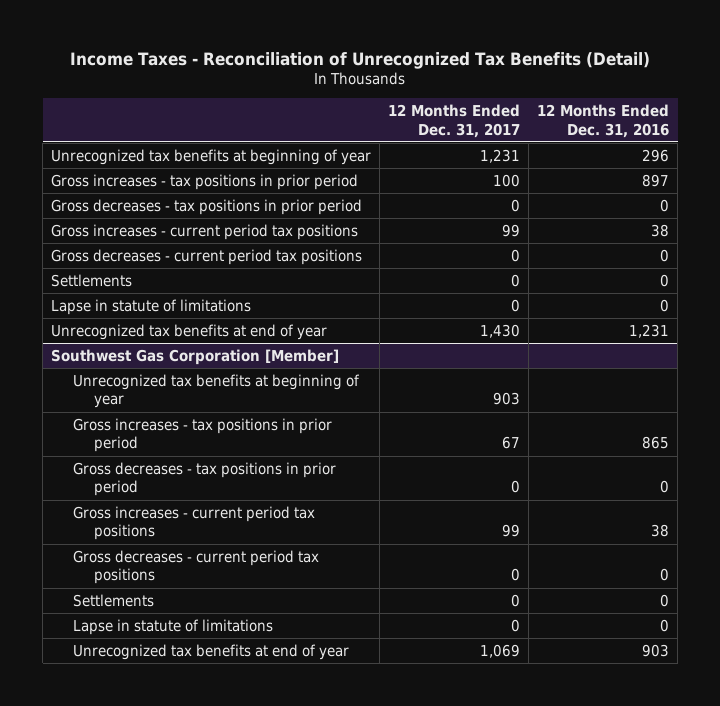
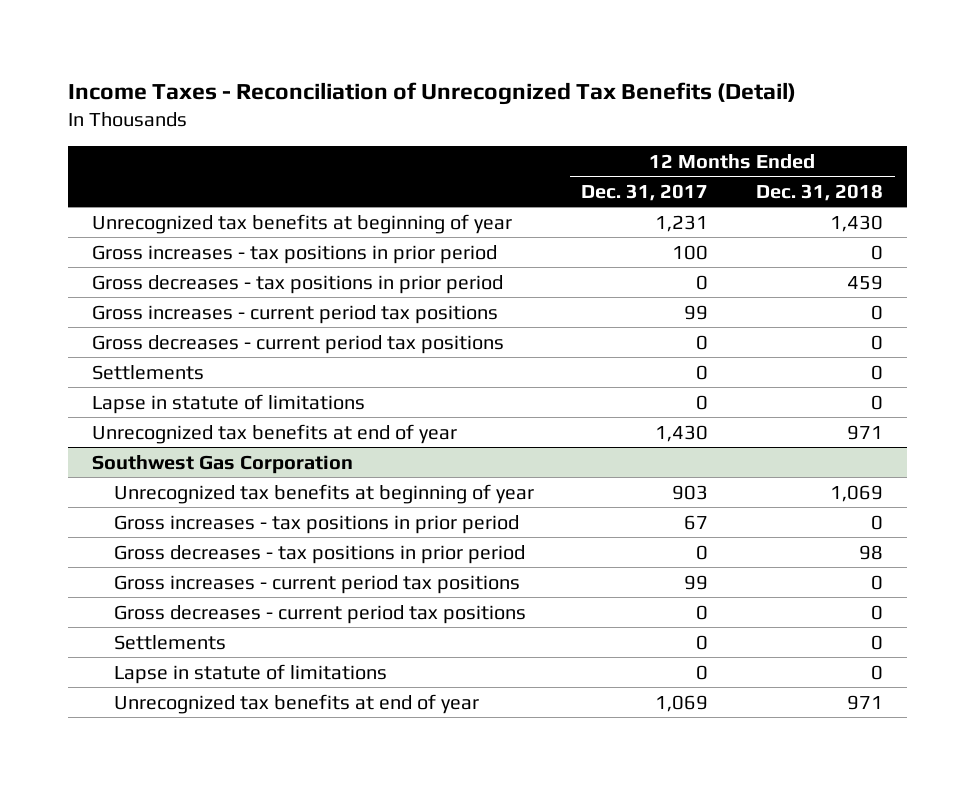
- | 12 Months Ended Dec. 31, 2017 | 12 Months Ended Dec. 31, 2016
+ | 12 Months Ended Dec. 31, 2017 | 12 Months Ended Dec. 31, 2018
- Southwest Gas Corporation [Member]
+ Southwest Gas Corporation

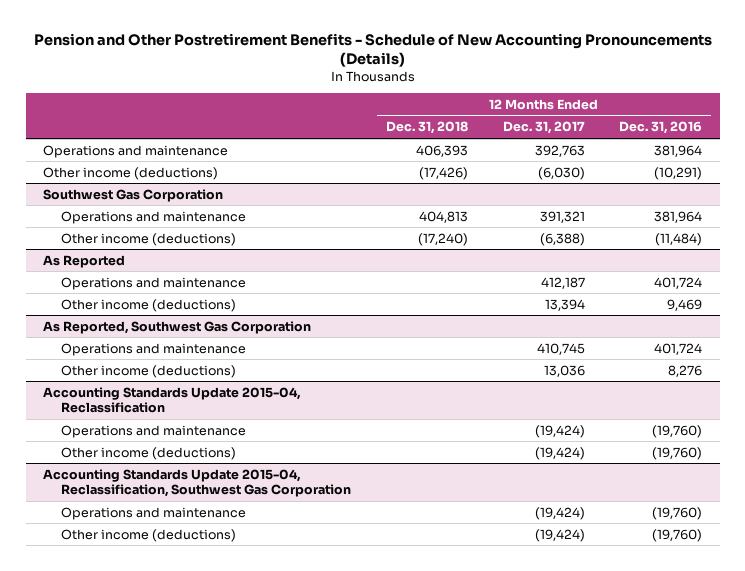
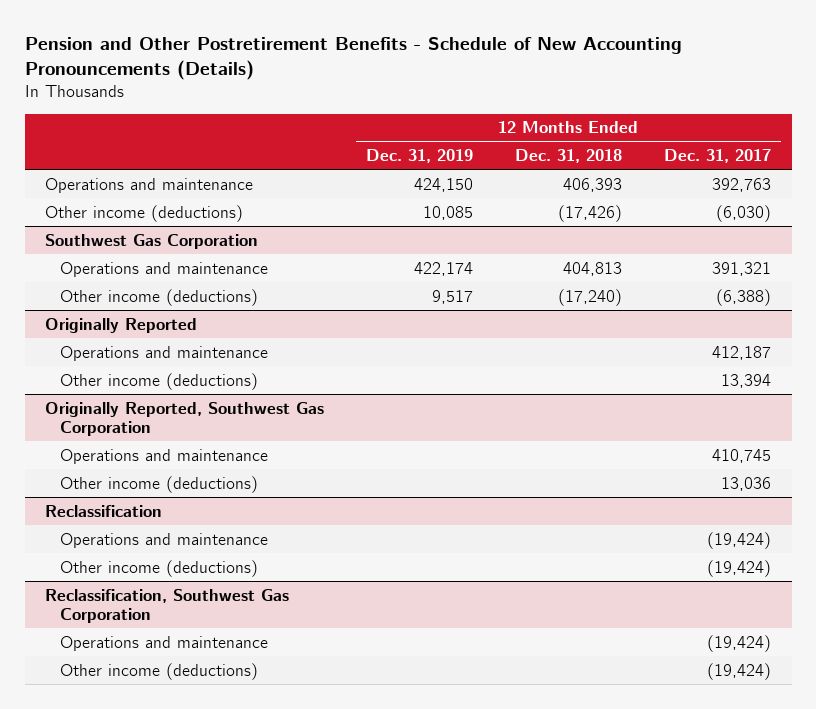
- | 12 Months Ended Dec. 31, 2018 | 12 Months Ended Dec. 31, 2017 | 12 Months Ended Dec. 31, 2016
+ | 12 Months Ended Dec. 31, 2019 | 12 Months Ended Dec. 31, 2018 | 12 Months Ended Dec. 31, 2017
- As Reported
+ Originally Reported
- As Reported, Southwest Gas Corporation
+ Originally Reported, Southwest Gas Corporation
- Accounting Standards Update 2015-04, Reclassification
+ Reclassification
- Accounting Standards Update 2015-04, Reclassification, Southwest Gas Corporation
+ Reclassification, Southwest Gas Corporation

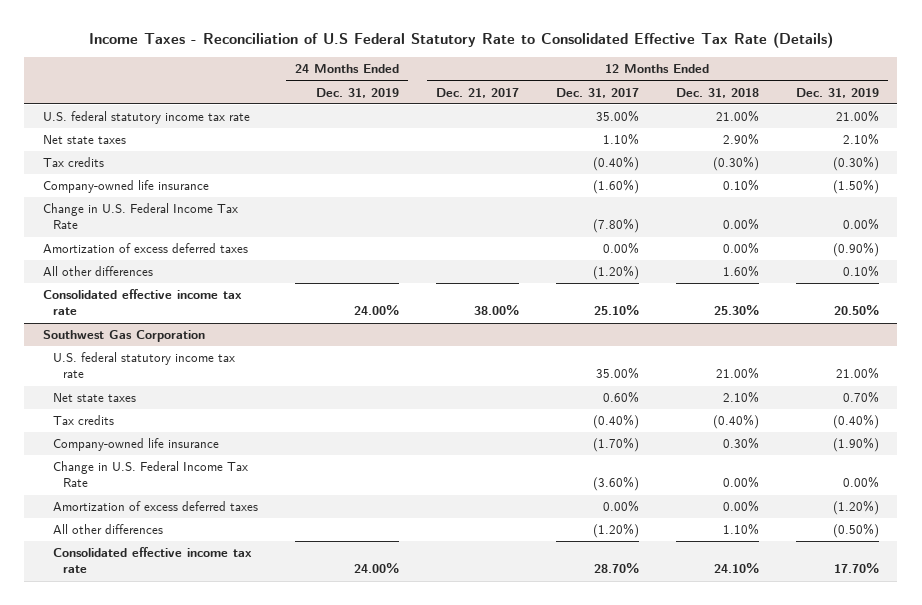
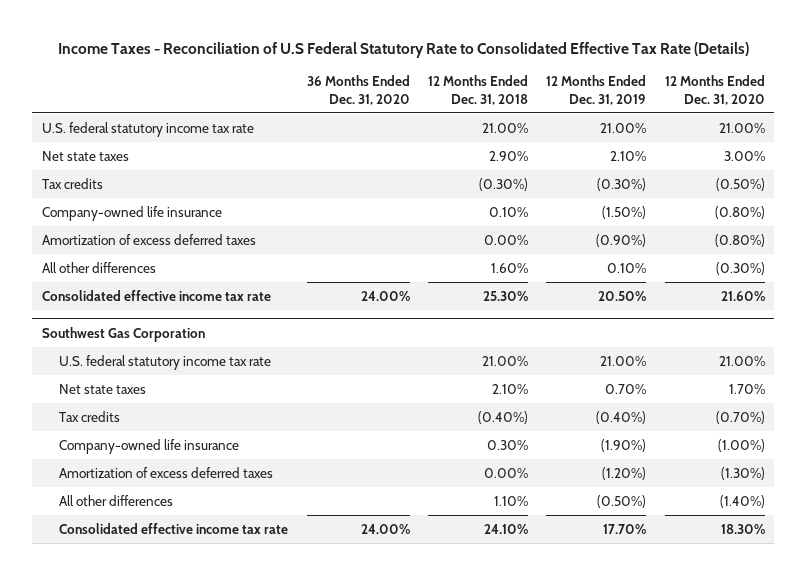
- | 24 Months Ended Dec. 31, 2019 | 12 Months Ended Dec. 21, 2017 | 12 Months Ended Dec. 31, 2017 | 12 Months Ended Dec. 31, 2018 | 12 Months Ended Dec. 31, 2019
+ | 36 Months Ended Dec. 31, 2020 | 12 Months Ended Dec. 31, 2018 | 12 Months Ended Dec. 31, 2019 | 12 Months Ended Dec. 31, 2020
- Change in U.S. Federal Income Tax Rate | | | (7.80%) | 0.00% | 0.00%
@ Southwest Gas Corporation
- Change in U.S. Federal Income Tax Rate | | | (3.60%) | 0.00% | 0.00%

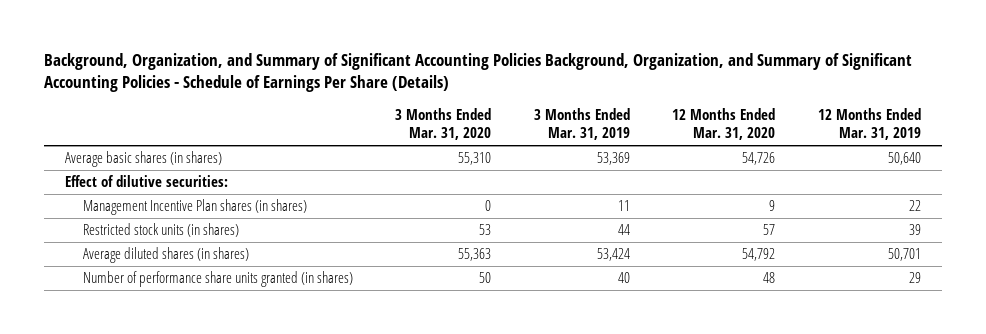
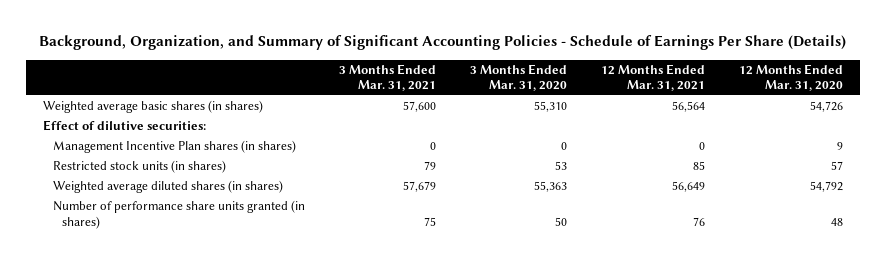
- Background, Organization, and Summary of Significant Accounting Policies Background, Organization, and Summary of Significant Accounting Policies - Schedule of Earnings Per Share (Details)
+ Background, Organization, and Summary of Significant Accounting Policies - Schedule of Earnings Per Share (Details)
- | 3 Months Ended Mar. 31, 2020 | 3 Months Ended Mar. 31, 2019 | 12 Months Ended Mar. 31, 2020 | 12 Months Ended Mar. 31, 2019
+ | 3 Months Ended Mar. 31, 2021 | 3 Months Ended Mar. 31, 2020 | 12 Months Ended Mar. 31, 2021 | 12 Months Ended Mar. 31, 2020
- Average basic shares (in shares) | 55,310 | 53,369 | 54,726 | 50,640
+ Weighted average basic shares (in shares) | 57,600 | 55,310 | 56,564 | 54,726
- Average diluted shares (in shares) | 55,363 | 53,424 | 54,792 | 50,701
+ Weighted average diluted shares (in shares) | 57,679 | 55,363 | 56,649 | 54,792

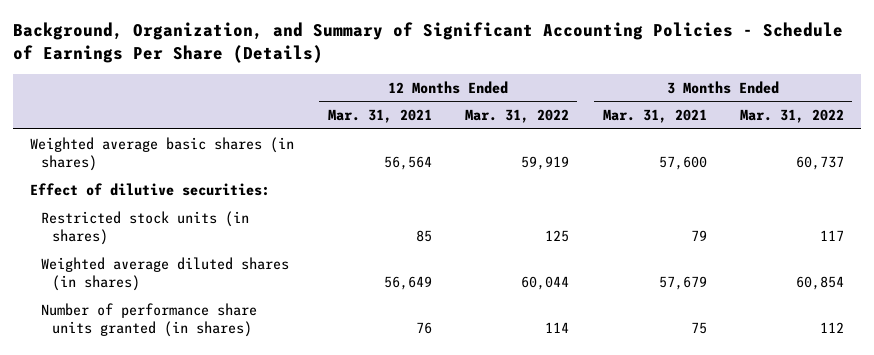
- | 3 Months Ended Mar. 31, 2021 | 3 Months Ended Mar. 31, 2020 | 12 Months Ended Mar. 31, 2021 | 12 Months Ended Mar. 31, 2020
+ | 12 Months Ended Mar. 31, 2021 | 12 Months Ended Mar. 31, 2022 | 3 Months Ended Mar. 31, 2021 | 3 Months Ended Mar. 31, 2022
- Management Incentive Plan shares (in shares) | 0 | 0 | 0 | 9

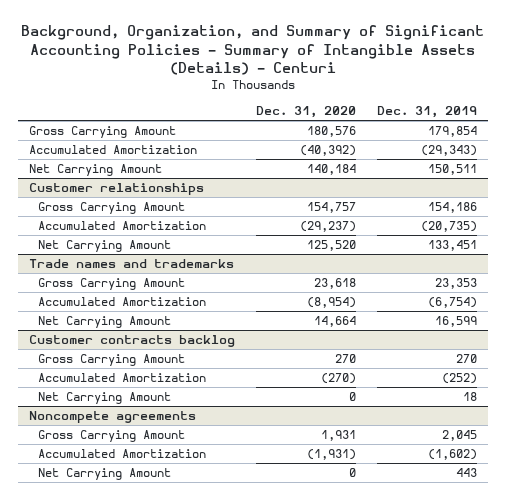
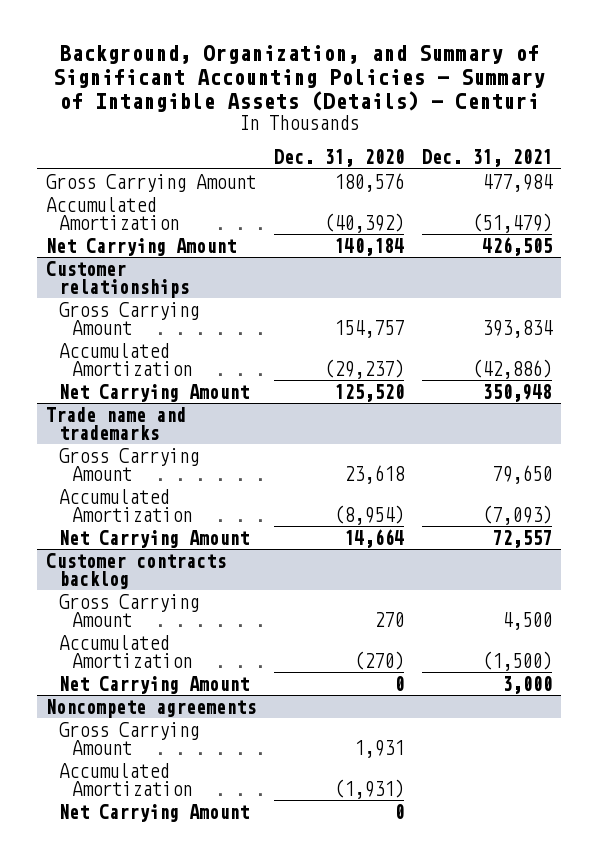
- | Dec. 31, 2020 | Dec. 31, 2019
+ | Dec. 31, 2020 | Dec. 31, 2021
- Trade names and trademarks
+ Trade name and trademarks

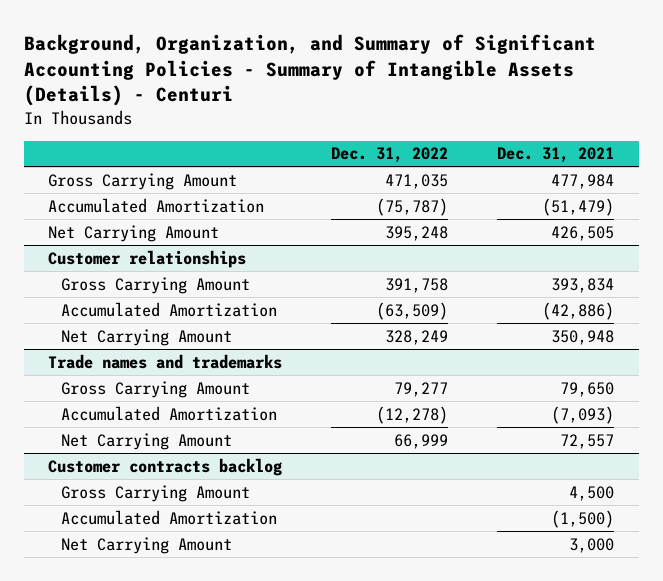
- | Dec. 31, 2020 | Dec. 31, 2021
+ | Dec. 31, 2022 | Dec. 31, 2021
- Trade name and trademarks
+ Trade names and trademarks
- Noncompete agreements
- Gross Carrying Amount | 1,931 |
- Accumulated Amortization | (1,931) |
- Net Carrying Amount | 0 |

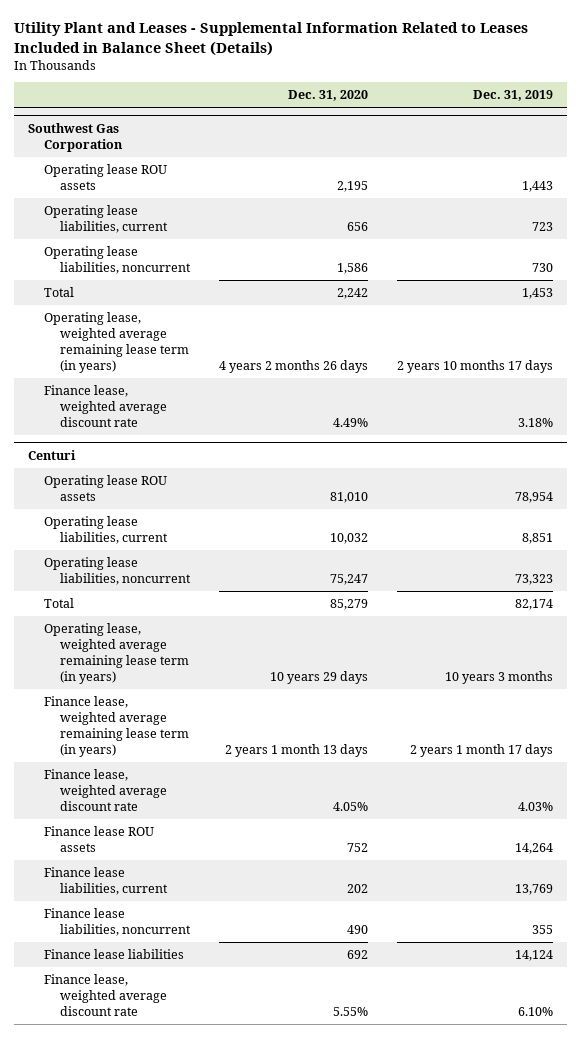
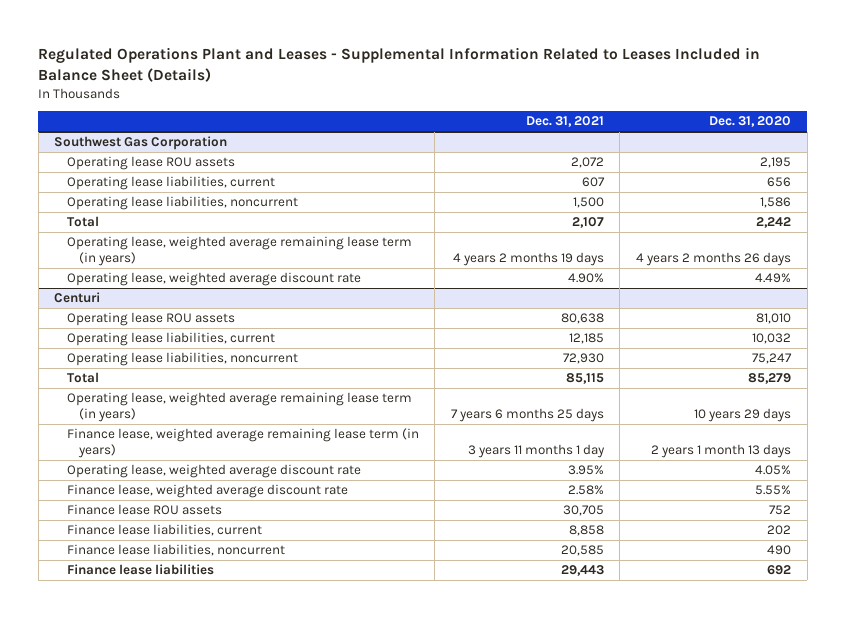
- Utility Plant and Leases - Supplemental Information Related to Leases Included in Balance Sheet (Details)
+ Regulated Operations Plant and Leases - Supplemental Information Related to Leases Included in Balance Sheet (Details)
- | Dec. 31, 2020 | Dec. 31, 2019
+ | Dec. 31, 2021 | Dec. 31, 2020
@ Southwest Gas Corporation
- Finance lease, weighted average discount rate | 4.49% | 3.18%
+ Operating lease, weighted average discount rate | 4.90% | 4.49%
@ Centuri
- Finance lease, weighted average discount rate | 4.05% | 4.03%
+ Operating lease, weighted average discount rate | 3.95% | 4.05%
moved up: Finance lease, weighted average discount rate | 2.58% | 5.55%

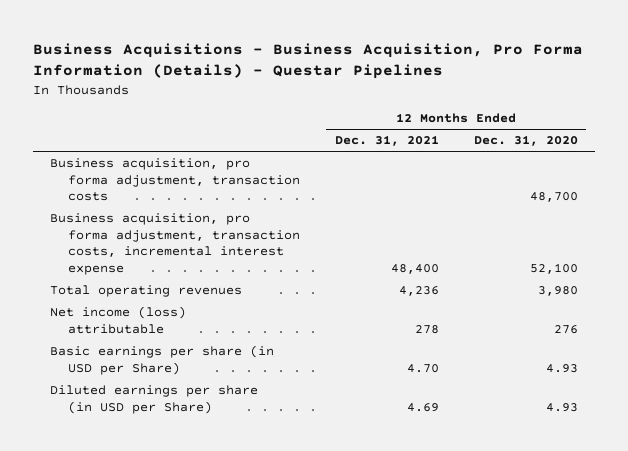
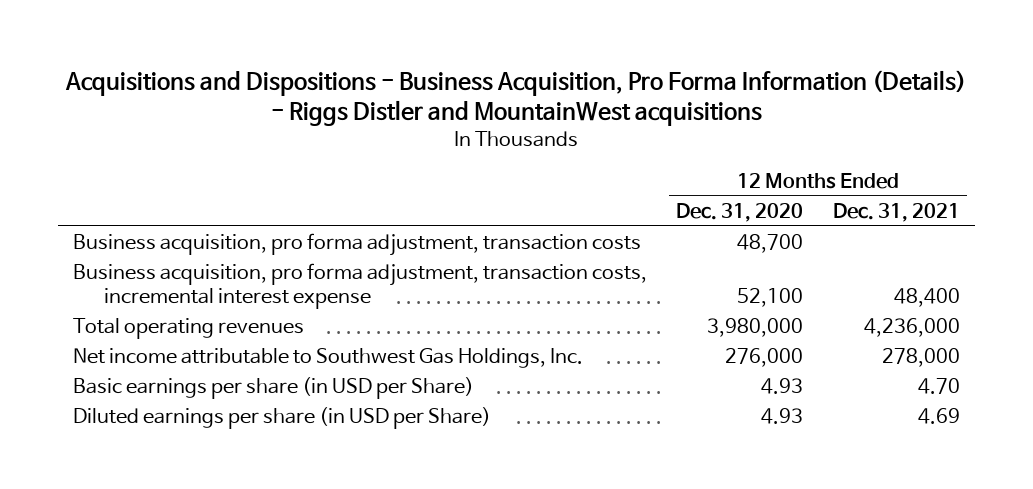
- Business Acquisitions - Business Acquisition, Pro Forma Information (Details) - Questar Pipelines
+ Acquisitions and Dispositions - Business Acquisition, Pro Forma Information (Details) - Riggs Distler and MountainWest acquisitions
- | 12 Months Ended Dec. 31, 2021 | 12 Months Ended Dec. 31, 2020
+ | 12 Months Ended Dec. 31, 2020 | 12 Months Ended Dec. 31, 2021
- Total operating revenues | 4,236 | 3,980
- Net income (loss) attributable | 278 | 276
+ Total operating revenues | 3,980,000 | 4,236,000
+ Net income attributable to Southwest Gas Holdings, Inc. | 276,000 | 278,000

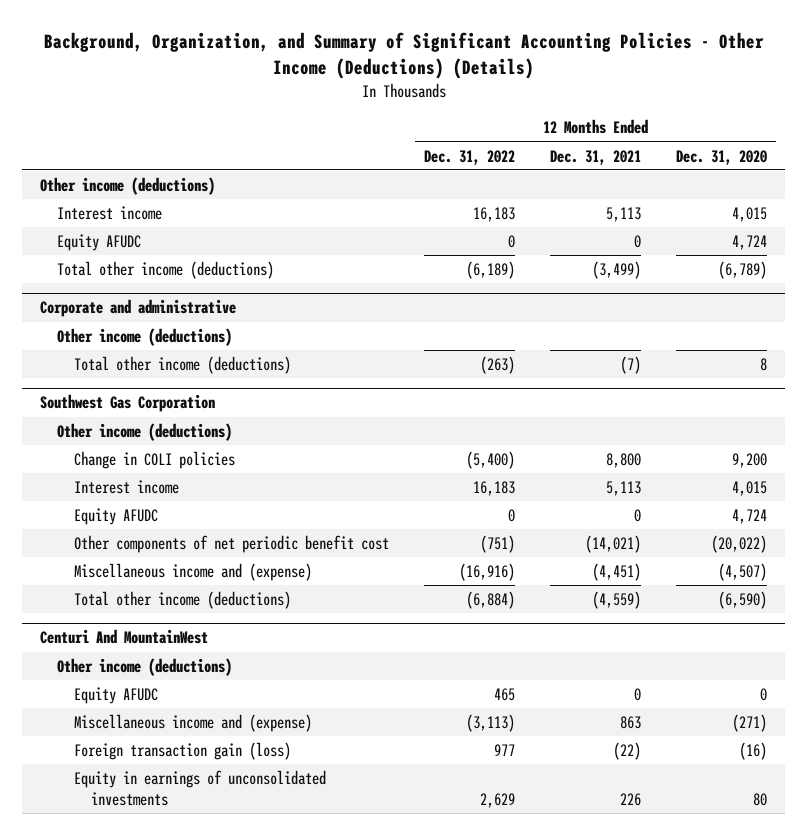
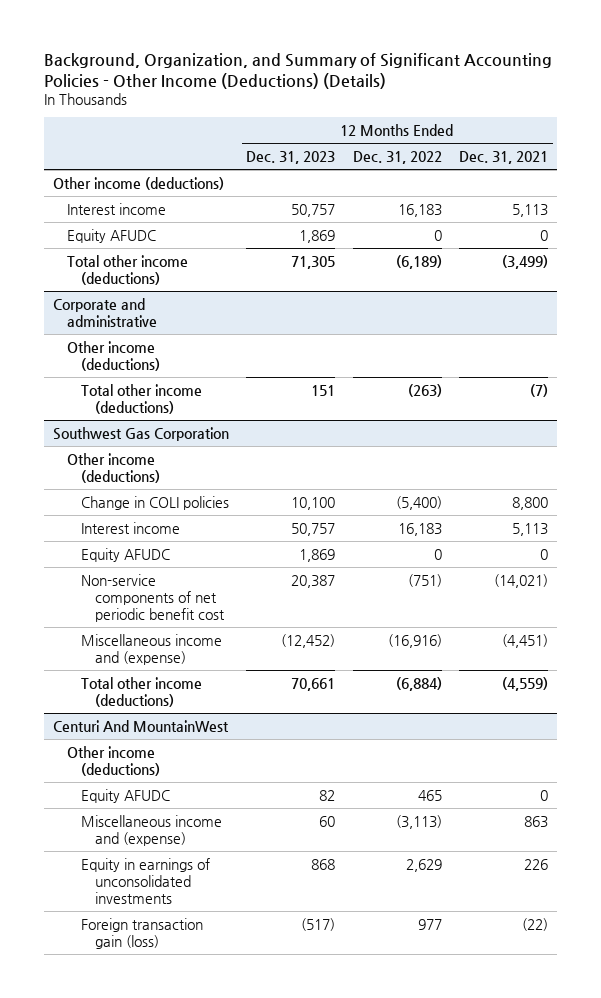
- | 12 Months Ended Dec. 31, 2022 | 12 Months Ended Dec. 31, 2021 | 12 Months Ended Dec. 31, 2020
+ | 12 Months Ended Dec. 31, 2023 | 12 Months Ended Dec. 31, 2022 | 12 Months Ended Dec. 31, 2021
@ Southwest Gas Corporation
- Other components of net periodic benefit cost | (751) | (14,021) | (20,022)
+ Non-service components of net periodic benefit cost | 20,387 | (751) | (14,021)
@ Centuri And MountainWest
moved down: Foreign transaction gain (loss) | (517) | 977 | (22)

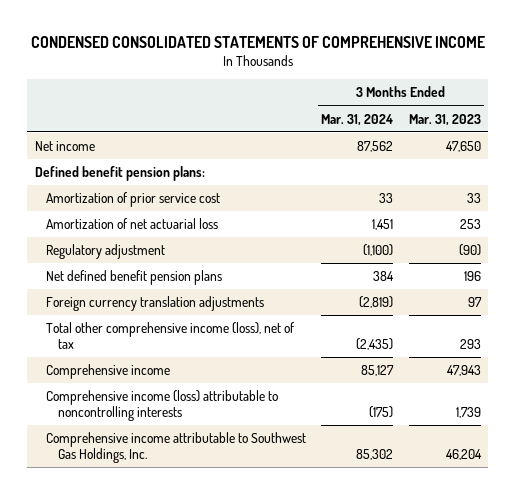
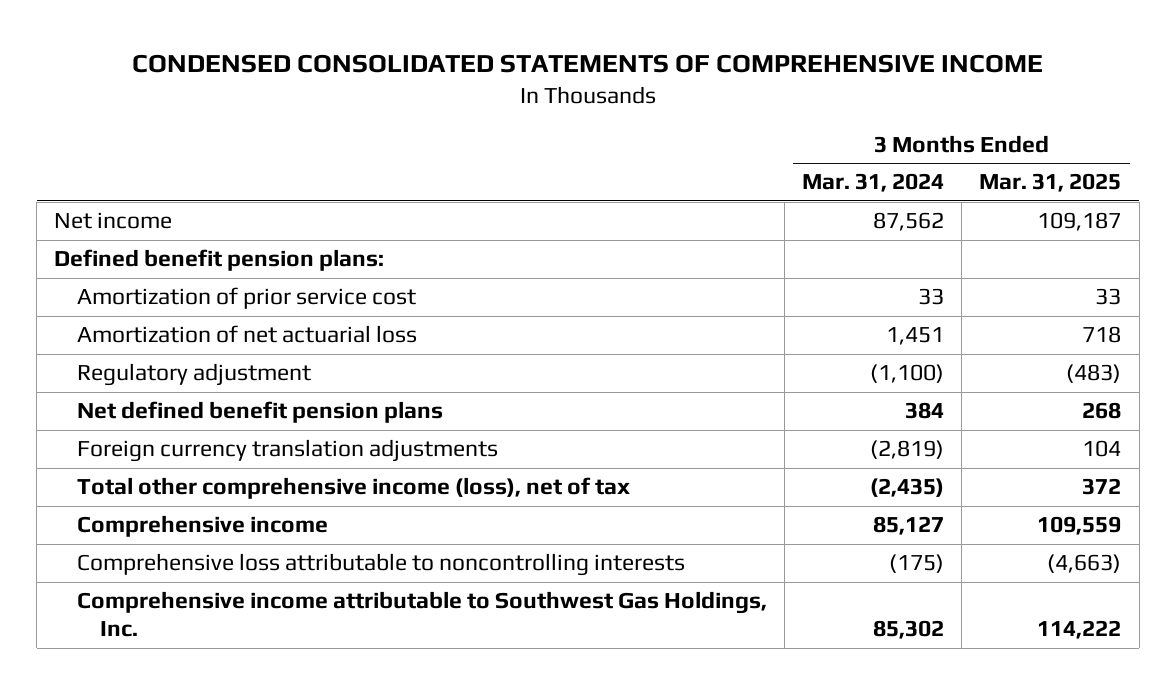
- | 3 Months Ended Mar. 31, 2024 | 3 Months Ended Mar. 31, 2023
+ | 3 Months Ended Mar. 31, 2024 | 3 Months Ended Mar. 31, 2025
- Comprehensive income (loss) attributable to noncontrolling interests | (175) | 1,739
+ Comprehensive loss attributable to noncontrolling interests | (175) | (4,663)

